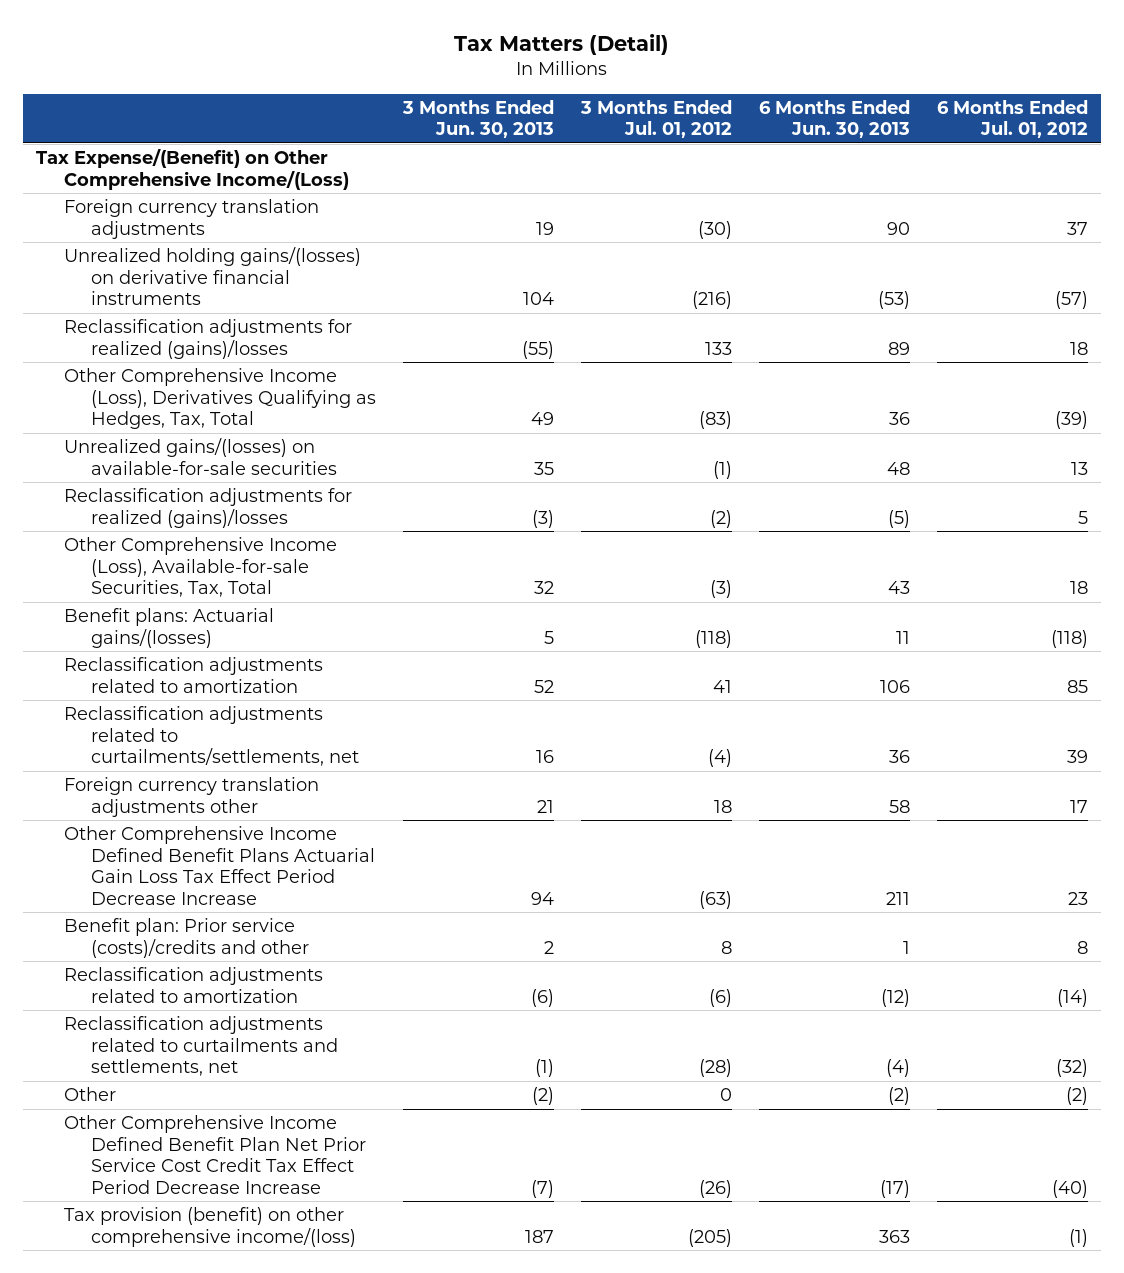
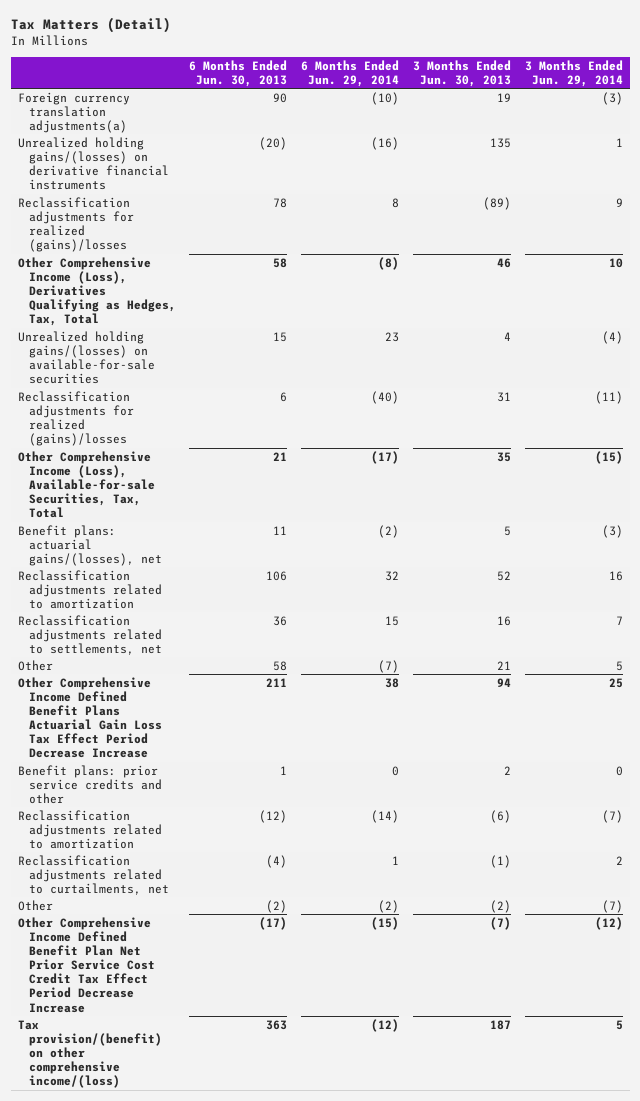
- | 3 Months Ended Jun. 30, 2013 | 3 Months Ended Jul. 01, 2012 | 6 Months Ended Jun. 30, 2013 | 6 Months Ended Jul. 01, 2012
+ | 6 Months Ended Jun. 30, 2013 | 6 Months Ended Jun. 29, 2014 | 3 Months Ended Jun. 30, 2013 | 3 Months Ended Jun. 29, 2014
- Tax Expense/(Benefit) on Other Comprehensive Income/(Loss)
- Foreign currency translation adjustments | 19 | (30) | 90 | 37
- Unrealized holding gains/(losses) on derivative financial instruments | 104 | (216) | (53) | (57)
- Reclassification adjustments for realized (gains)/losses | (55) | 133 | 89 | 18
- Other Comprehensive Income (Loss), Derivatives Qualifying as Hedges, Tax, Total | 49 | (83) | 36 | (39)
- Unrealized gains/(losses) on available-for-sale securities | 35 | (1) | 48 | 13
- Reclassification adjustments for realized (gains)/losses | (3) | (2) | (5) | 5
- Other Comprehensive Income (Loss), Available-for-sale Securities, Tax, Total | 32 | (3) | 43 | 18
- Benefit plans: Actuarial gains/(losses) | 5 | (118) | 11 | (118)
+ Foreign currency translation adjustments(a) | 90 | (10) | 19 | (3)
+ Unrealized holding gains/(losses) on derivative financial instruments | (20) | (16) | 135 | 1
+ Reclassification adjustments for realized (gains)/losses | 78 | 8 | (89) | 9
+ Other Comprehensive Income (Loss), Derivatives Qualifying as Hedges, Tax, Total | 58 | (8) | 46 | 10
+ Unrealized holding gains/(losses) on available-for-sale securities | 15 | 23 | 4 | (4)
+ Reclassification adjustments for realized (gains)/losses | 6 | (40) | 31 | (11)
+ Other Comprehensive Income (Loss), Available-for-sale Securities, Tax, Total | 21 | (17) | 35 | (15)
+ Benefit plans: actuarial gains/(losses), net | 11 | (2) | 5 | (3)
- Reclassification adjustments related to curtailments/settlements, net | 16 | (4) | 36 | 39
- Foreign currency translation adjustments other | 21 | 18 | 58 | 17
+ Reclassification adjustments related to settlements, net | 36 | 15 | 16 | 7
+ Other | 58 | (7) | 21 | 5
- Benefit plan: Prior service (costs)/credits and other | 2 | 8 | 1 | 8
+ Benefit plans: prior service credits and other | 1 | 0 | 2 | 0
- Reclassification adjustments related to curtailments and settlements, net | (1) | (28) | (4) | (32)
+ Reclassification adjustments related to curtailments, net | (4) | 1 | (1) | 2
- Tax provision (benefit) on other comprehensive income/(loss) | 187 | (205) | 363 | (1)
+ Tax provision/(benefit) on other comprehensive income/(loss) | 363 | (12) | 187 | 5

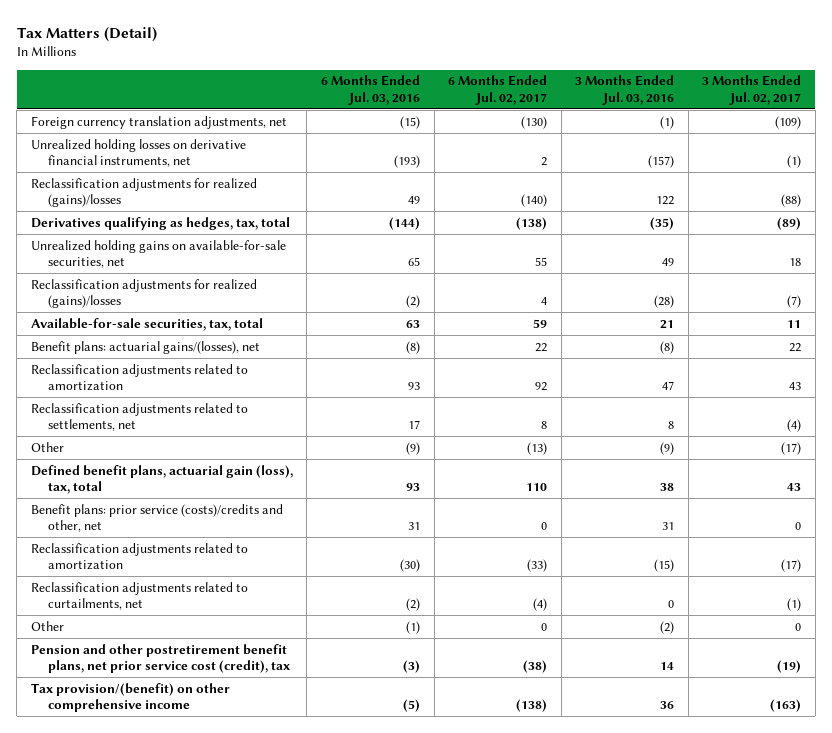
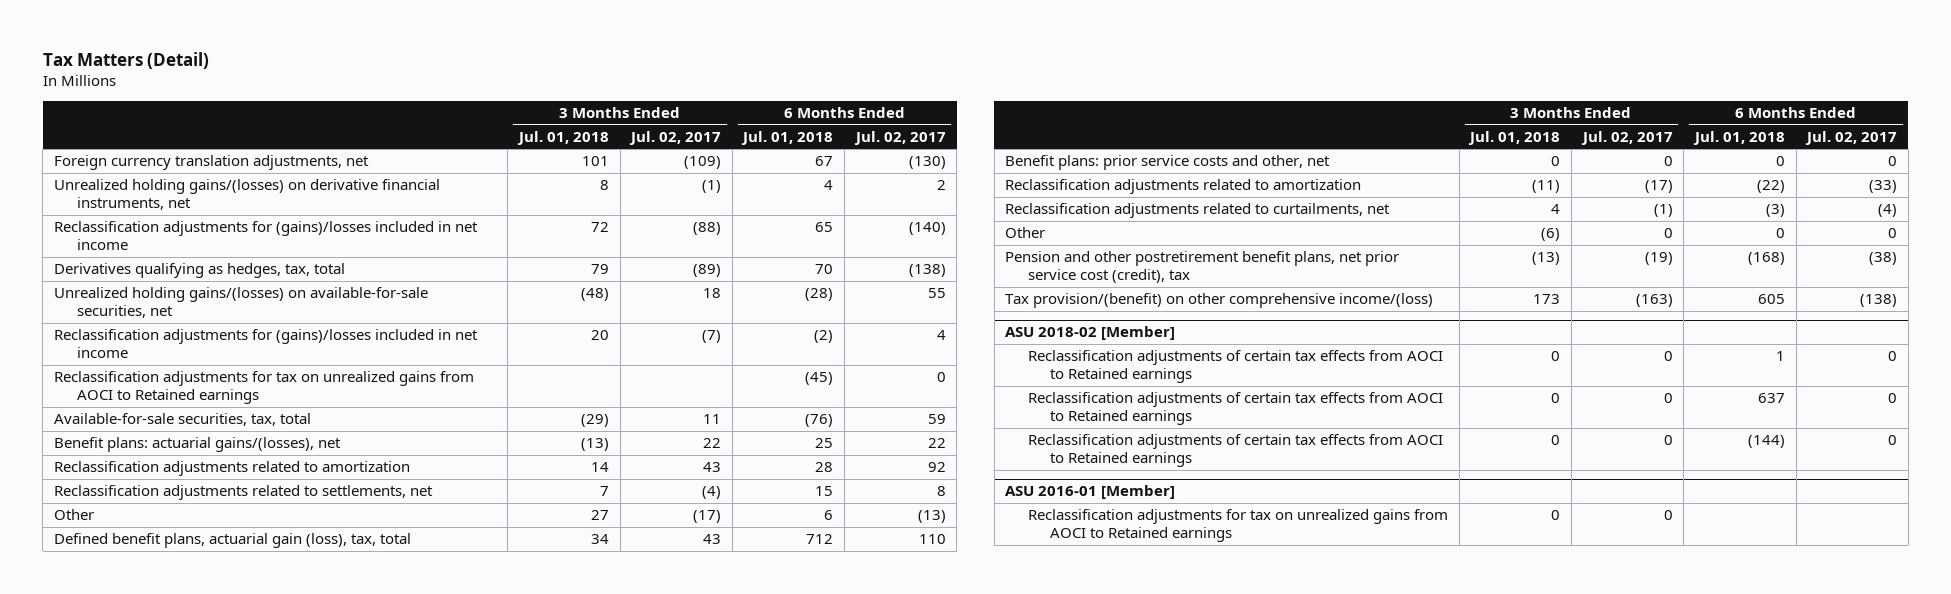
- | 6 Months Ended Jul. 03, 2016 | 6 Months Ended Jul. 02, 2017 | 3 Months Ended Jul. 03, 2016 | 3 Months Ended Jul. 02, 2017
+ | 3 Months Ended Jul. 01, 2018 | 3 Months Ended Jul. 02, 2017 | 6 Months Ended Jul. 01, 2018 | 6 Months Ended Jul. 02, 2017
- Unrealized holding losses on derivative financial instruments, net | (193) | 2 | (157) | (1)
- Reclassification adjustments for realized (gains)/losses | 49 | (140) | 122 | (88)
+ Unrealized holding gains/(losses) on derivative financial instruments, net | 8 | (1) | 4 | 2
+ Reclassification adjustments for (gains)/losses included in net income | 72 | (88) | 65 | (140)
- Unrealized holding gains on available-for-sale securities, net | 65 | 55 | 49 | 18
- Reclassification adjustments for realized (gains)/losses | (2) | 4 | (28) | (7)
+ Unrealized holding gains/(losses) on available-for-sale securities, net | (48) | 18 | (28) | 55
+ Reclassification adjustments for (gains)/losses included in net income | 20 | (7) | (2) | 4
+ Reclassification adjustments for tax on unrealized gains from AOCI to Retained earnings | | | (45) | 0
- Benefit plans: prior service (costs)/credits and other, net | 31 | 0 | 31 | 0
+ Benefit plans: prior service costs and other, net | 0 | 0 | 0 | 0
- Tax provision/(benefit) on other comprehensive income | (5) | (138) | 36 | (163)
+ Tax provision/(benefit) on other comprehensive income/(loss) | 173 | (163) | 605 | (138)
+ ASU 2018-02 [Member]
+ Reclassification adjustments of certain tax effects from AOCI to Retained earnings | 0 | 0 | 1 | 0
+ Reclassification adjustments of certain tax effects from AOCI to Retained earnings | 0 | 0 | 637 | 0
+ Reclassification adjustments of certain tax effects from AOCI to Retained earnings | 0 | 0 | (144) | 0
+ ASU 2016-01 [Member]
+ Reclassification adjustments for tax on unrealized gains from AOCI to Retained earnings | 0 | 0 | |

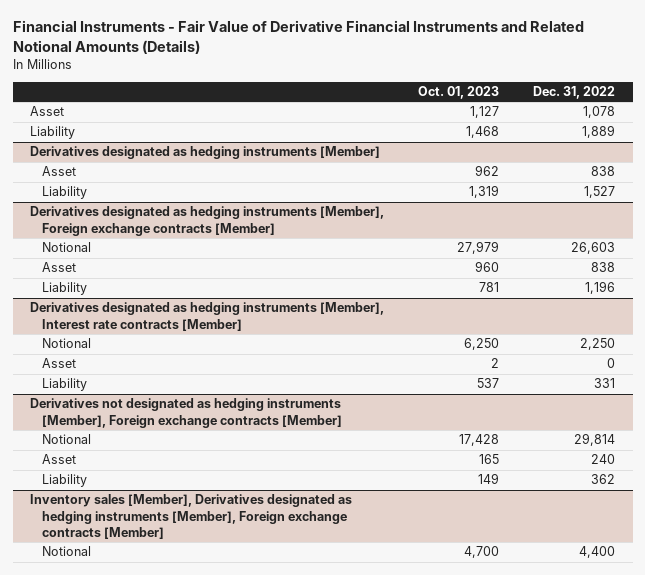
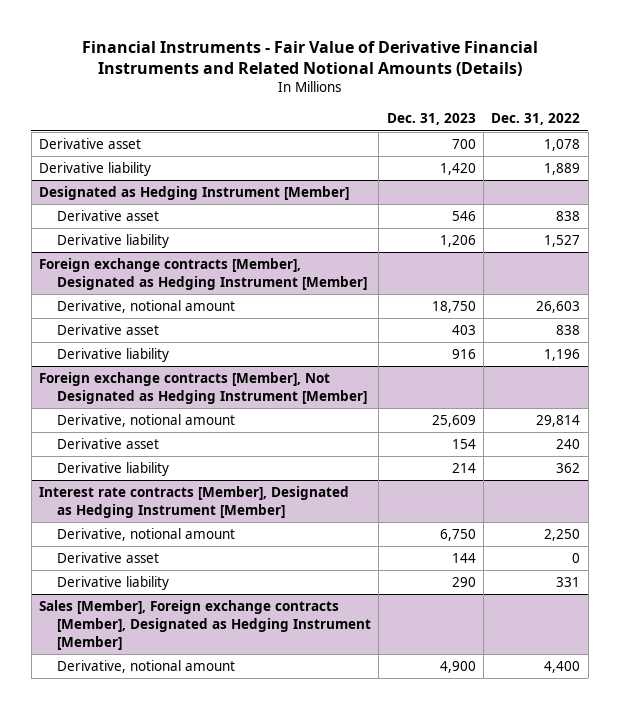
- | Oct. 01, 2023 | Dec. 31, 2022
+ | Dec. 31, 2023 | Dec. 31, 2022
- Asset | 1,127 | 1,078
- Liability | 1,468 | 1,889
- Derivatives designated as hedging instruments [Member]
- Asset | 962 | 838
- Liability | 1,319 | 1,527
- Derivatives designated as hedging instruments [Member], Foreign exchange contracts [Member]
- Notional | 27,979 | 26,603
- Asset | 960 | 838
- Liability | 781 | 1,196
- Derivatives designated as hedging instruments [Member], Interest rate contracts [Member]
- Notional | 6,250 | 2,250
- Asset | 2 | 0
- Liability | 537 | 331
- Derivatives not designated as hedging instruments [Member], Foreign exchange contracts [Member]
- Notional | 17,428 | 29,814
- Asset | 165 | 240
- Liability | 149 | 362
- Inventory sales [Member], Derivatives designated as hedging instruments [Member], Foreign exchange contracts [Member]
- Notional | 4,700 | 4,400
+ Derivative asset | 700 | 1,078
+ Derivative liability | 1,420 | 1,889
+ Designated as Hedging Instrument [Member]
+ Derivative asset | 546 | 838
+ Derivative liability | 1,206 | 1,527
+ Foreign exchange contracts [Member], Designated as Hedging Instrument [Member]
+ Derivative, notional amount | 18,750 | 26,603
+ Derivative asset | 403 | 838
+ Derivative liability | 916 | 1,196
+ Foreign exchange contracts [Member], Not Designated as Hedging Instrument [Member]
+ Derivative, notional amount | 25,609 | 29,814
+ Derivative asset | 154 | 240
+ Derivative liability | 214 | 362
+ Interest rate contracts [Member], Designated as Hedging Instrument [Member]
+ Derivative, notional amount | 6,750 | 2,250
+ Derivative asset | 144 | 0
+ Derivative liability | 290 | 331
+ Sales [Member], Foreign exchange contracts [Member], Designated as Hedging Instrument [Member]
+ Derivative, notional amount | 4,900 | 4,400

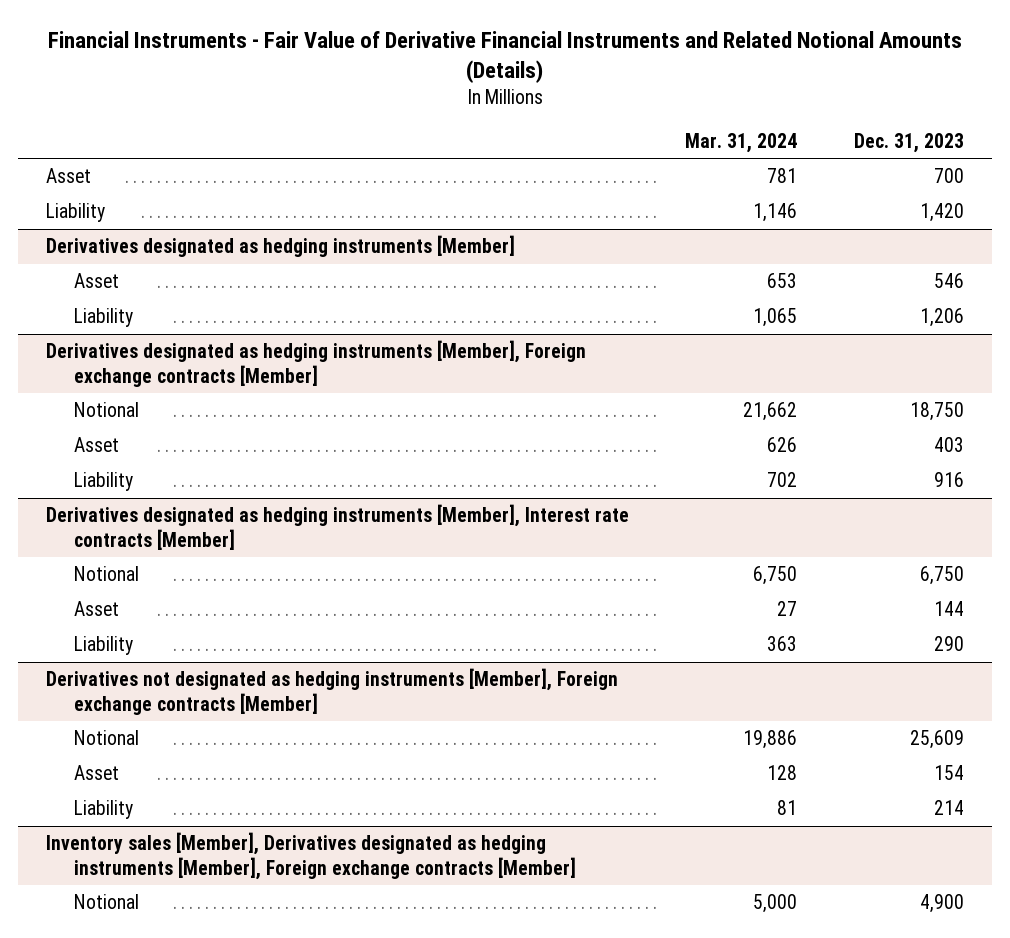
- | Dec. 31, 2023 | Dec. 31, 2022
+ | Mar. 31, 2024 | Dec. 31, 2023
- Derivative asset | 700 | 1,078
- Derivative liability | 1,420 | 1,889
- Designated as Hedging Instrument [Member]
- Derivative asset | 546 | 838
- Derivative liability | 1,206 | 1,527
- Foreign exchange contracts [Member], Designated as Hedging Instrument [Member]
- Derivative, notional amount | 18,750 | 26,603
- Derivative asset | 403 | 838
- Derivative liability | 916 | 1,196
- Foreign exchange contracts [Member], Not Designated as Hedging Instrument [Member]
- Derivative, notional amount | 25,609 | 29,814
- Derivative asset | 154 | 240
- Derivative liability | 214 | 362
- Interest rate contracts [Member], Designated as Hedging Instrument [Member]
- Derivative, notional amount | 6,750 | 2,250
- Derivative asset | 144 | 0
- Derivative liability | 290 | 331
- Sales [Member], Foreign exchange contracts [Member], Designated as Hedging Instrument [Member]
- Derivative, notional amount | 4,900 | 4,400
+ Asset | 781 | 700
+ Liability | 1,146 | 1,420
+ Derivatives designated as hedging instruments [Member]
+ Asset | 653 | 546
+ Liability | 1,065 | 1,206
+ Derivatives designated as hedging instruments [Member], Foreign exchange contracts [Member]
+ Notional | 21,662 | 18,750
+ Asset | 626 | 403
+ Liability | 702 | 916
+ Derivatives designated as hedging instruments [Member], Interest rate contracts [Member]
+ Notional | 6,750 | 6,750
+ Asset | 27 | 144
+ Liability | 363 | 290
+ Derivatives not designated as hedging instruments [Member], Foreign exchange contracts [Member]
+ Notional | 19,886 | 25,609
+ Asset | 128 | 154
+ Liability | 81 | 214
+ Inventory sales [Member], Derivatives designated as hedging instruments [Member], Foreign exchange contracts [Member]
+ Notional | 5,000 | 4,900

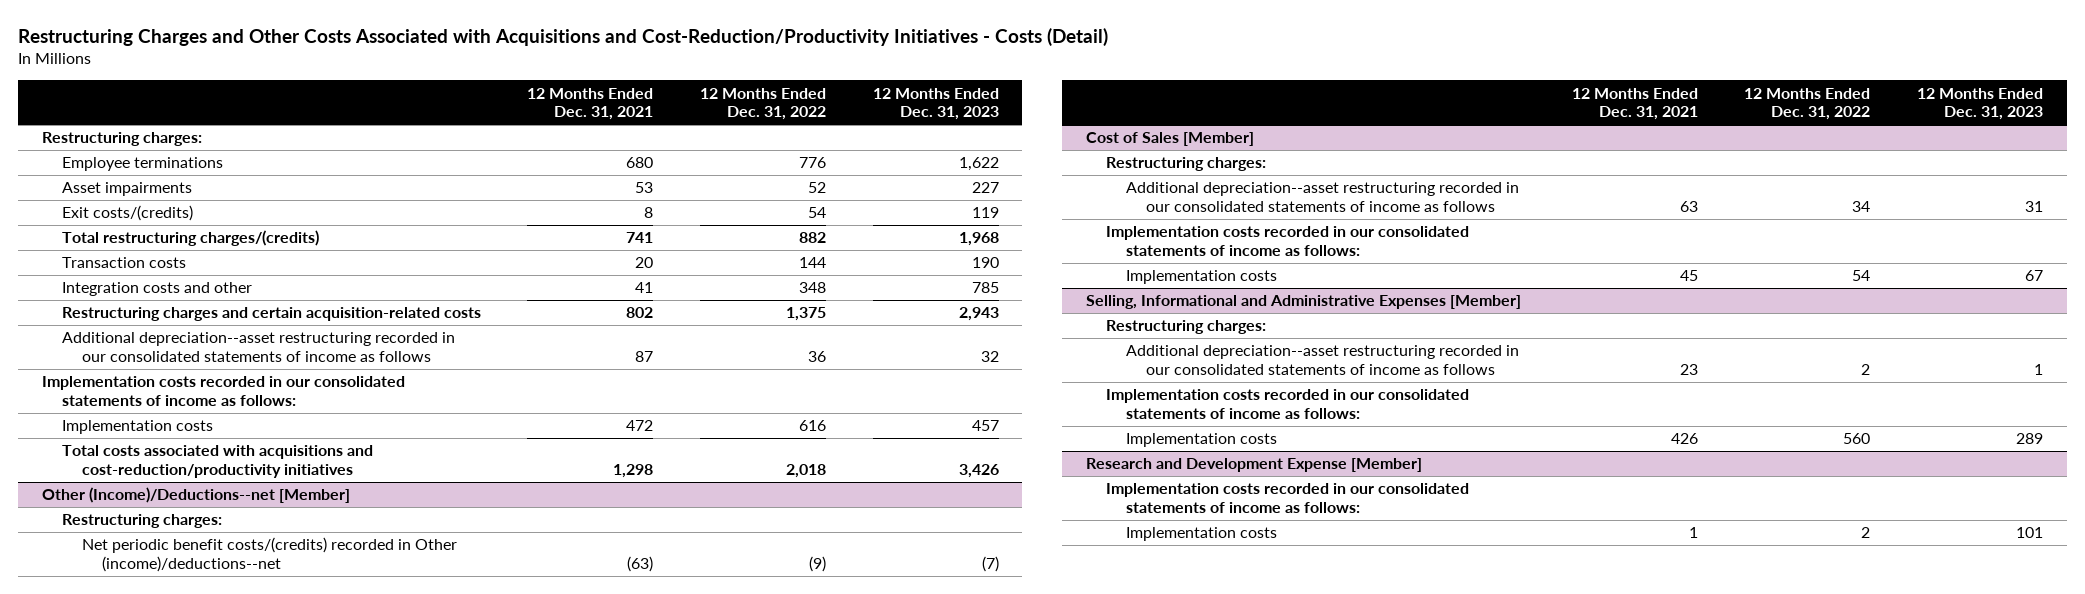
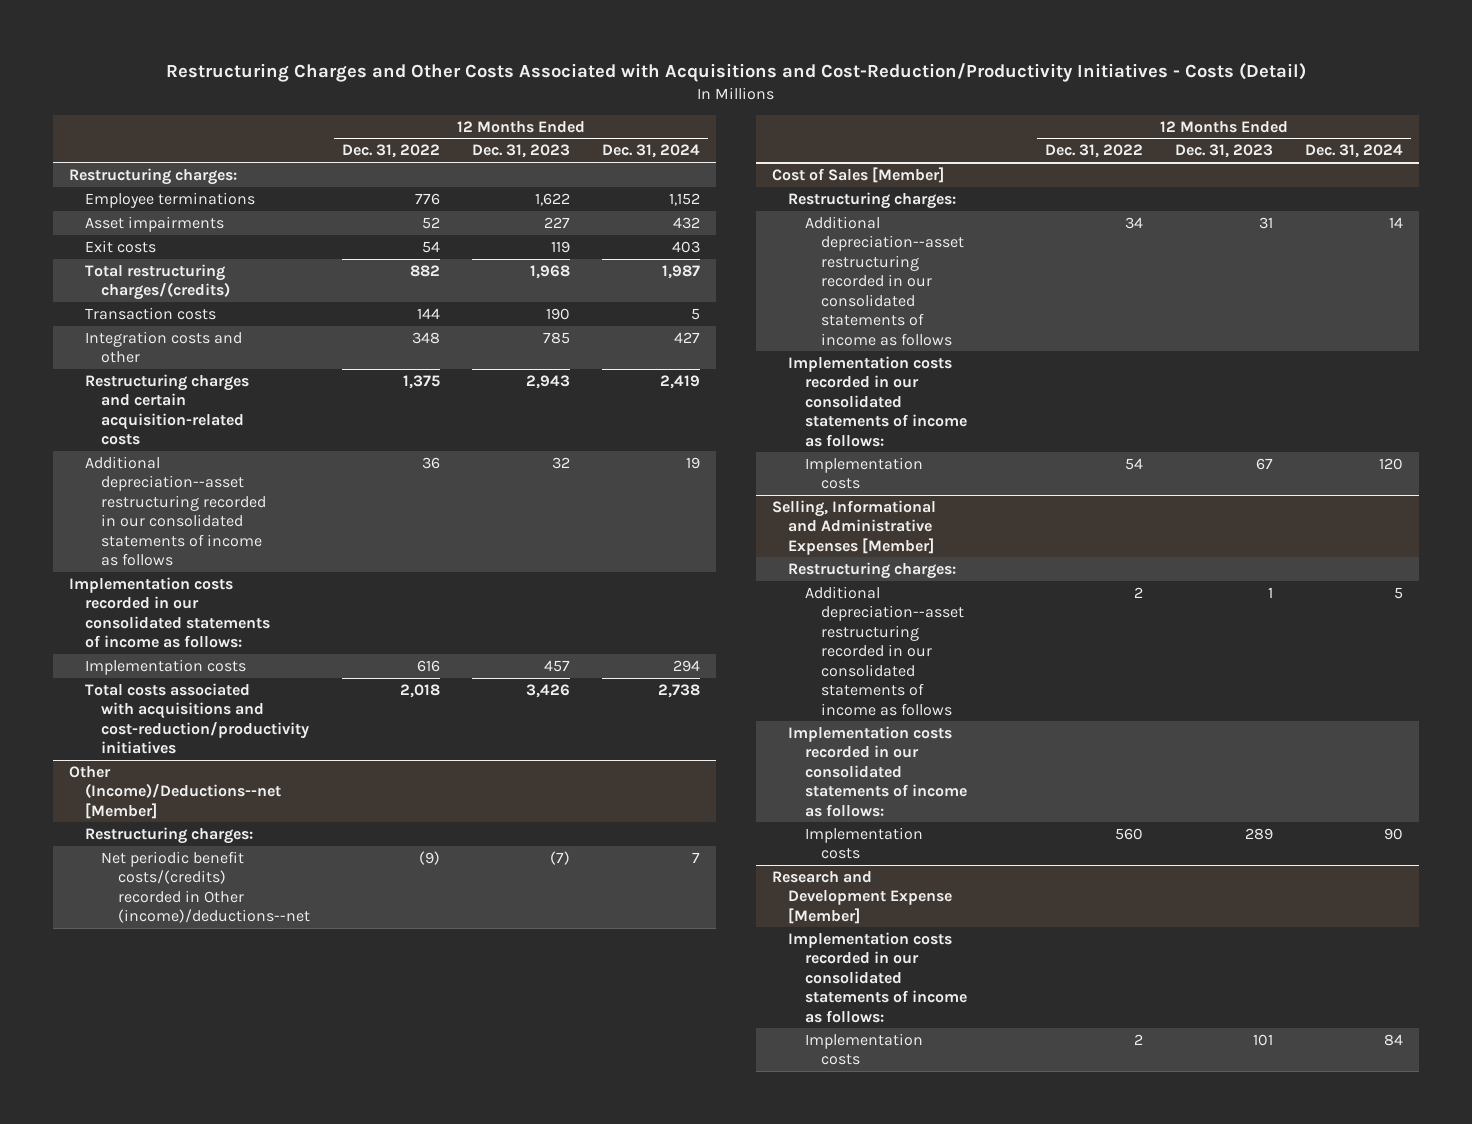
- | 12 Months Ended Dec. 31, 2021 | 12 Months Ended Dec. 31, 2022 | 12 Months Ended Dec. 31, 2023
+ | 12 Months Ended Dec. 31, 2022 | 12 Months Ended Dec. 31, 2023 | 12 Months Ended Dec. 31, 2024
- Exit costs/(credits) | 8 | 54 | 119
+ Exit costs | 54 | 119 | 403

